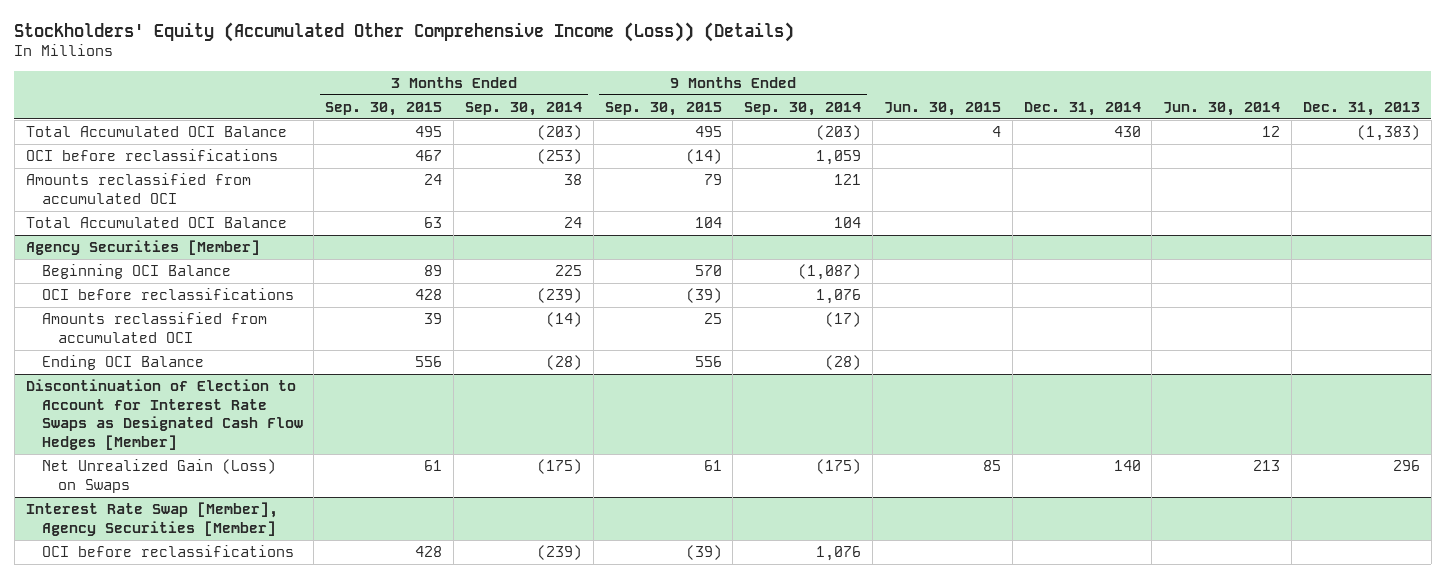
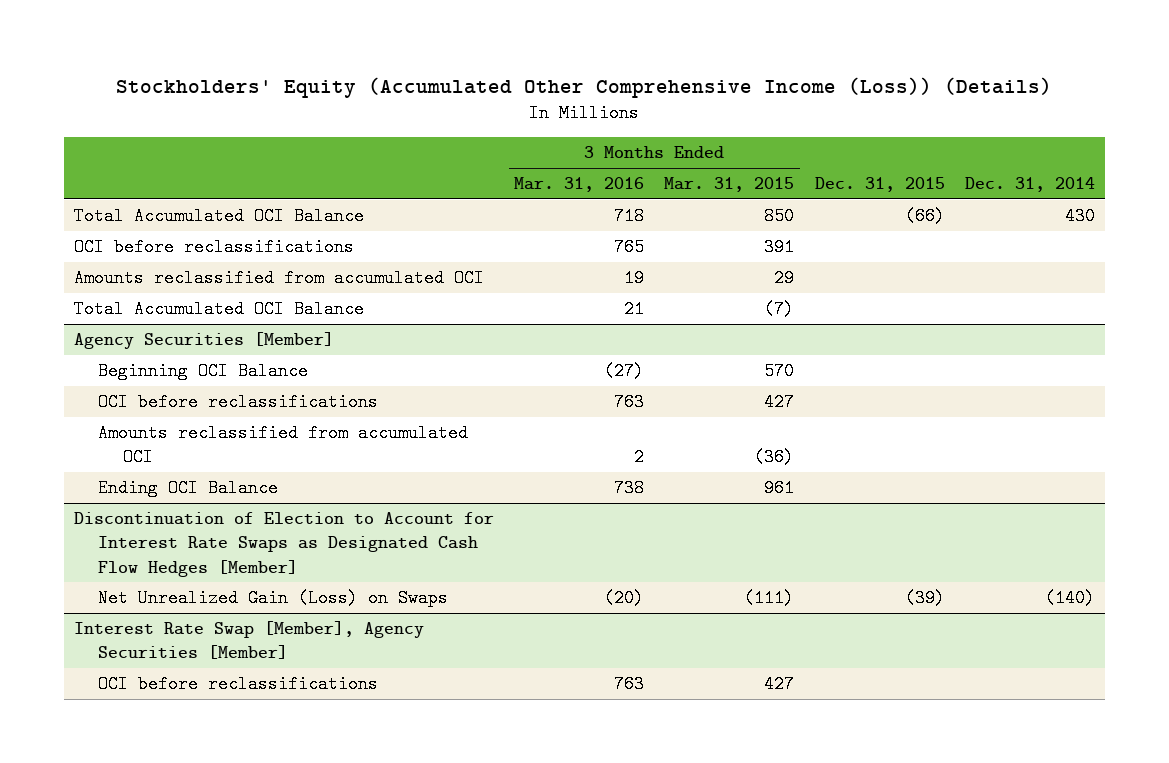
- | 3 Months Ended Sep. 30, 2015 | 3 Months Ended Sep. 30, 2014 | 9 Months Ended Sep. 30, 2015 | 9 Months Ended Sep. 30, 2014 | Jun. 30, 2015 | Dec. 31, 2014 | Jun. 30, 2014 | Dec. 31, 2013
+ | 3 Months Ended Mar. 31, 2016 | 3 Months Ended Mar. 31, 2015 | Dec. 31, 2015 | Dec. 31, 2014
@ Discontinuation of Election to Account for Interest Rate Swaps as Designated Cash Flow Hedges [Member]
- Net Unrealized Gain (Loss) on Swaps | 61 | (175) | 61 | (175) | 85 | 140 | 213 | 296
+ Net Unrealized Gain (Loss) on Swaps | (20) | (111) | (39) | (140)

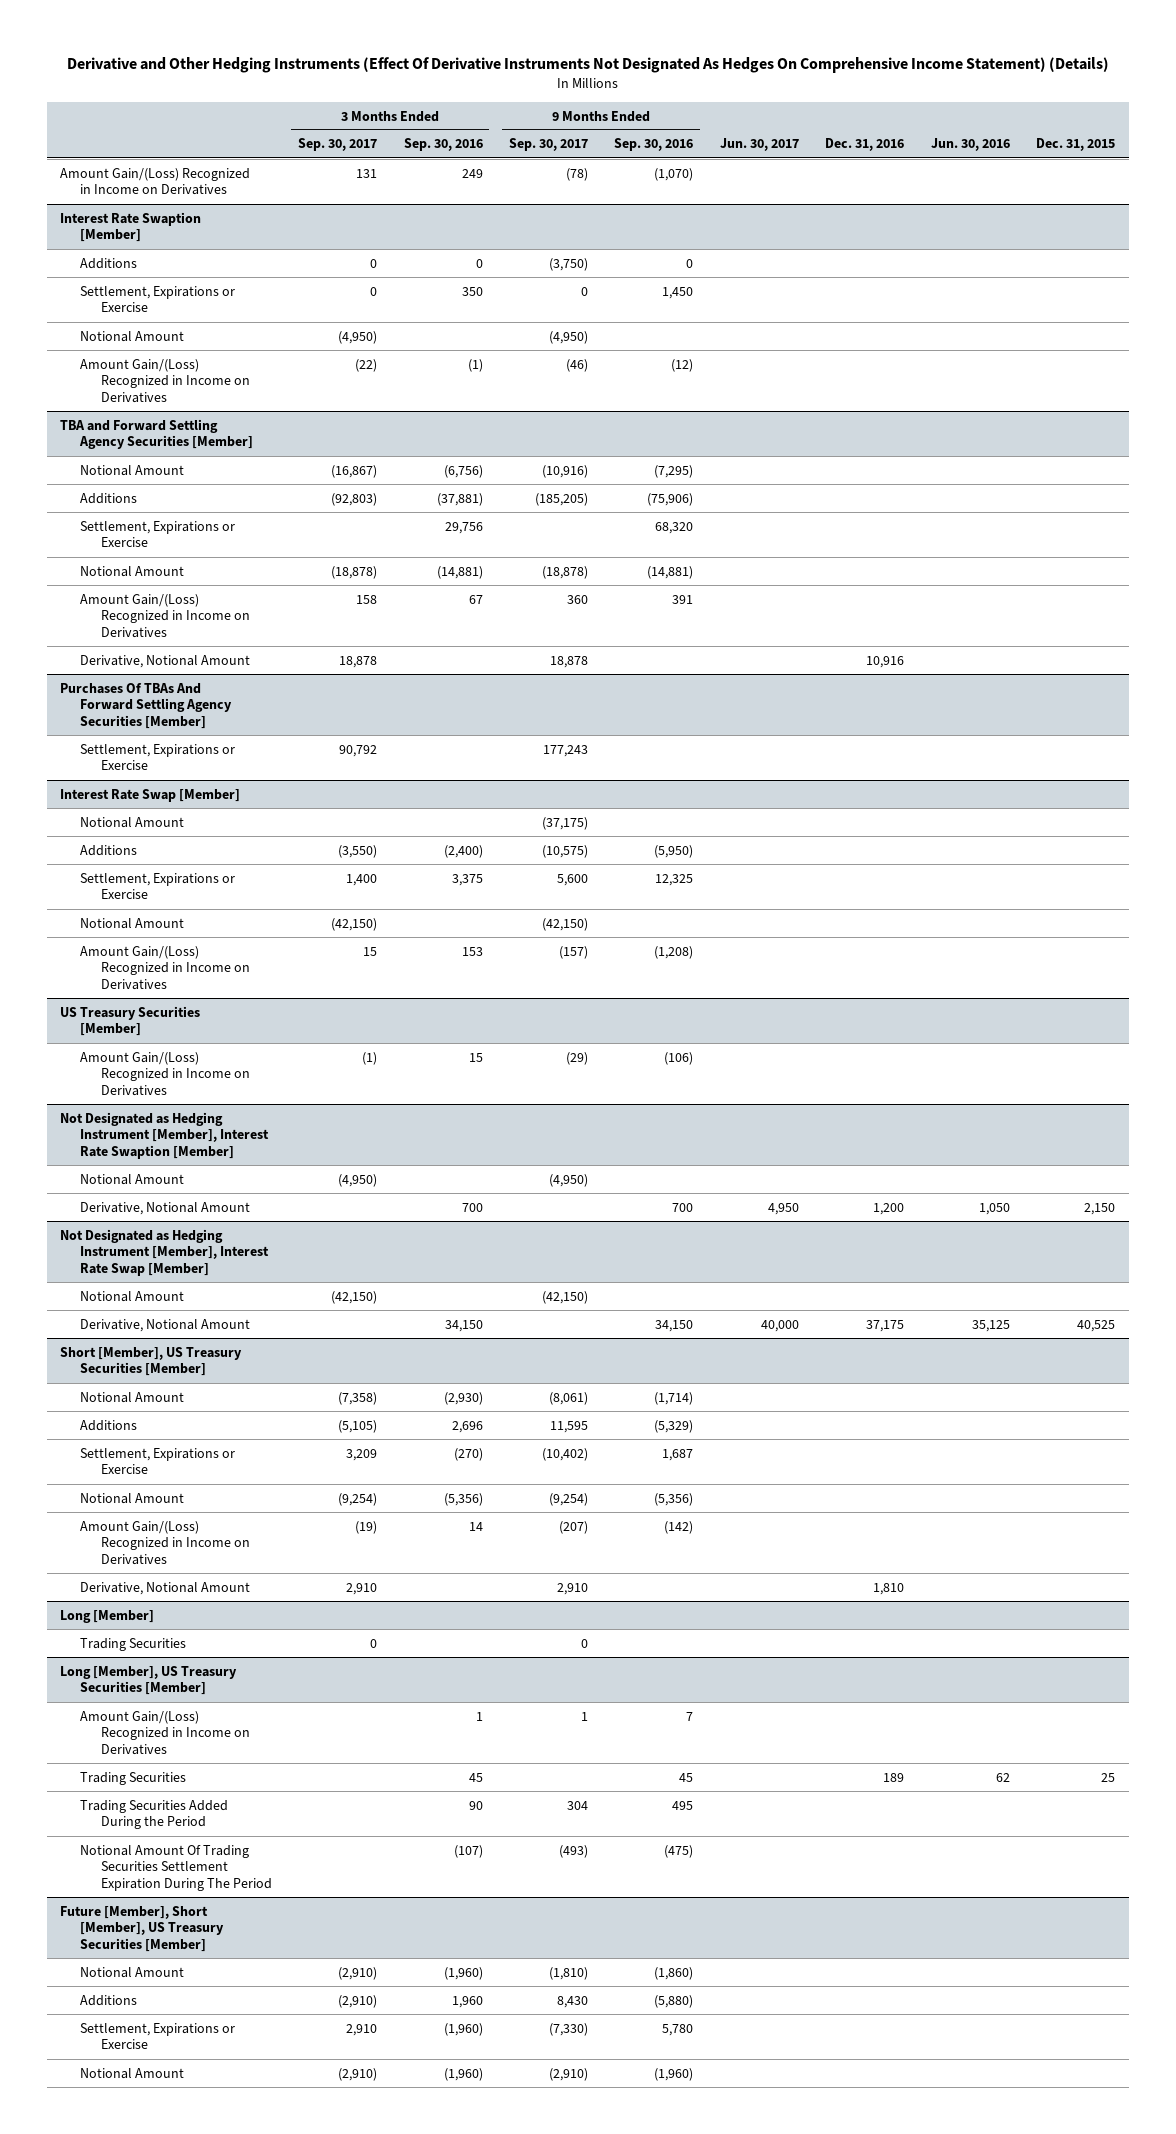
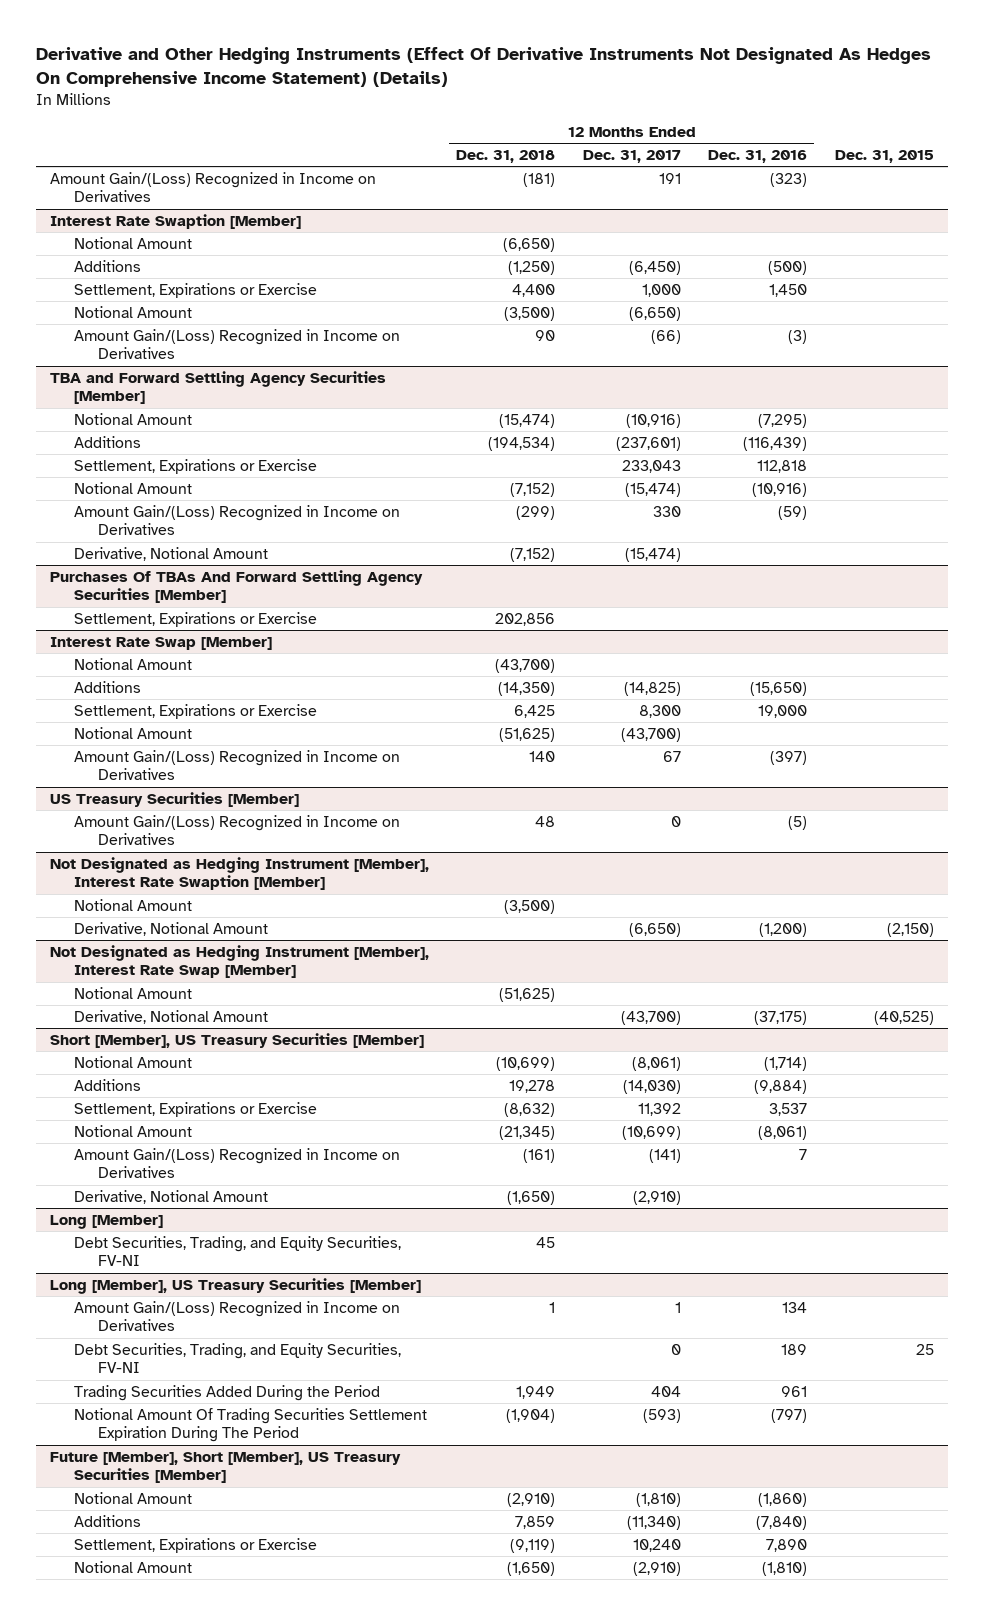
- | 3 Months Ended Sep. 30, 2017 | 3 Months Ended Sep. 30, 2016 | 9 Months Ended Sep. 30, 2017 | 9 Months Ended Sep. 30, 2016 | Jun. 30, 2017 | Dec. 31, 2016 | Jun. 30, 2016 | Dec. 31, 2015
+ | 12 Months Ended Dec. 31, 2018 | 12 Months Ended Dec. 31, 2017 | 12 Months Ended Dec. 31, 2016 | Dec. 31, 2015
@ Interest Rate Swaption [Member]
+ Notional Amount | (6,650) | | |
@ Not Designated as Hedging Instrument [Member], Interest Rate Swaption [Member]
- Derivative, Notional Amount | | 700 | | 700 | 4,950 | 1,200 | 1,050 | 2,150
+ Derivative, Notional Amount | | (6,650) | (1,200) | (2,150)
@ Not Designated as Hedging Instrument [Member], Interest Rate Swap [Member]
- Derivative, Notional Amount | | 34,150 | | 34,150 | 40,000 | 37,175 | 35,125 | 40,525
+ Derivative, Notional Amount | | (43,700) | (37,175) | (40,525)
@ Long [Member]
- Trading Securities | 0 | | 0 | | | | |
+ Debt Securities, Trading, and Equity Securities, FV-NI | 45 | | |
@ Long [Member], US Treasury Securities [Member]
- Trading Securities | | 45 | | 45 | | 189 | 62 | 25
+ Debt Securities, Trading, and Equity Securities, FV-NI | | 0 | 189 | 25

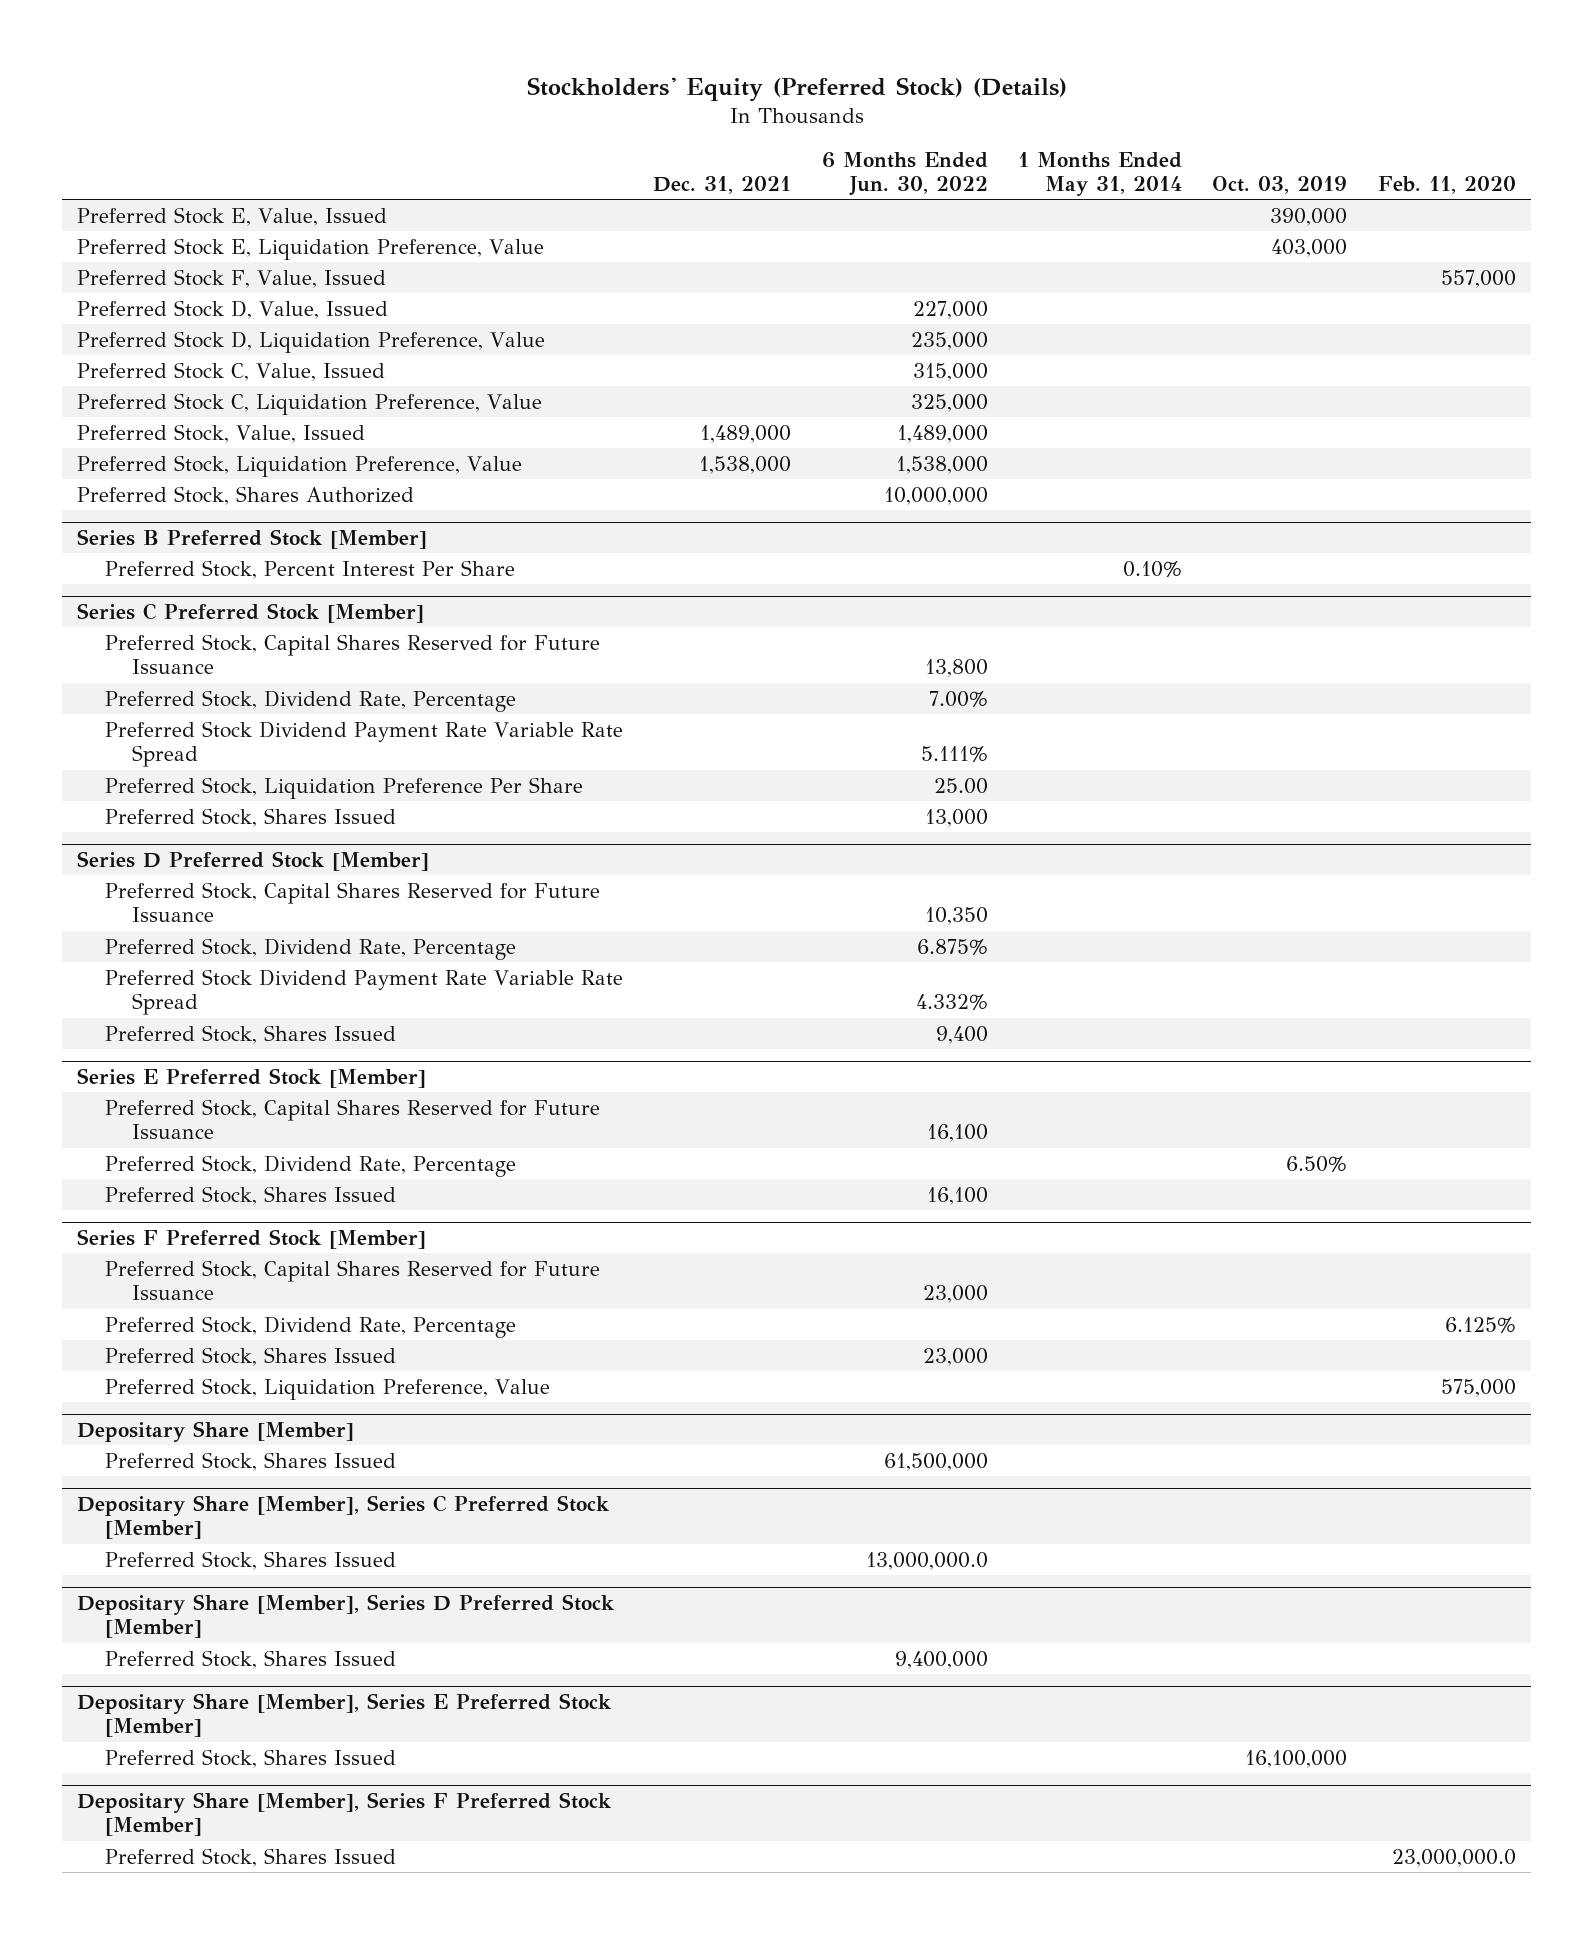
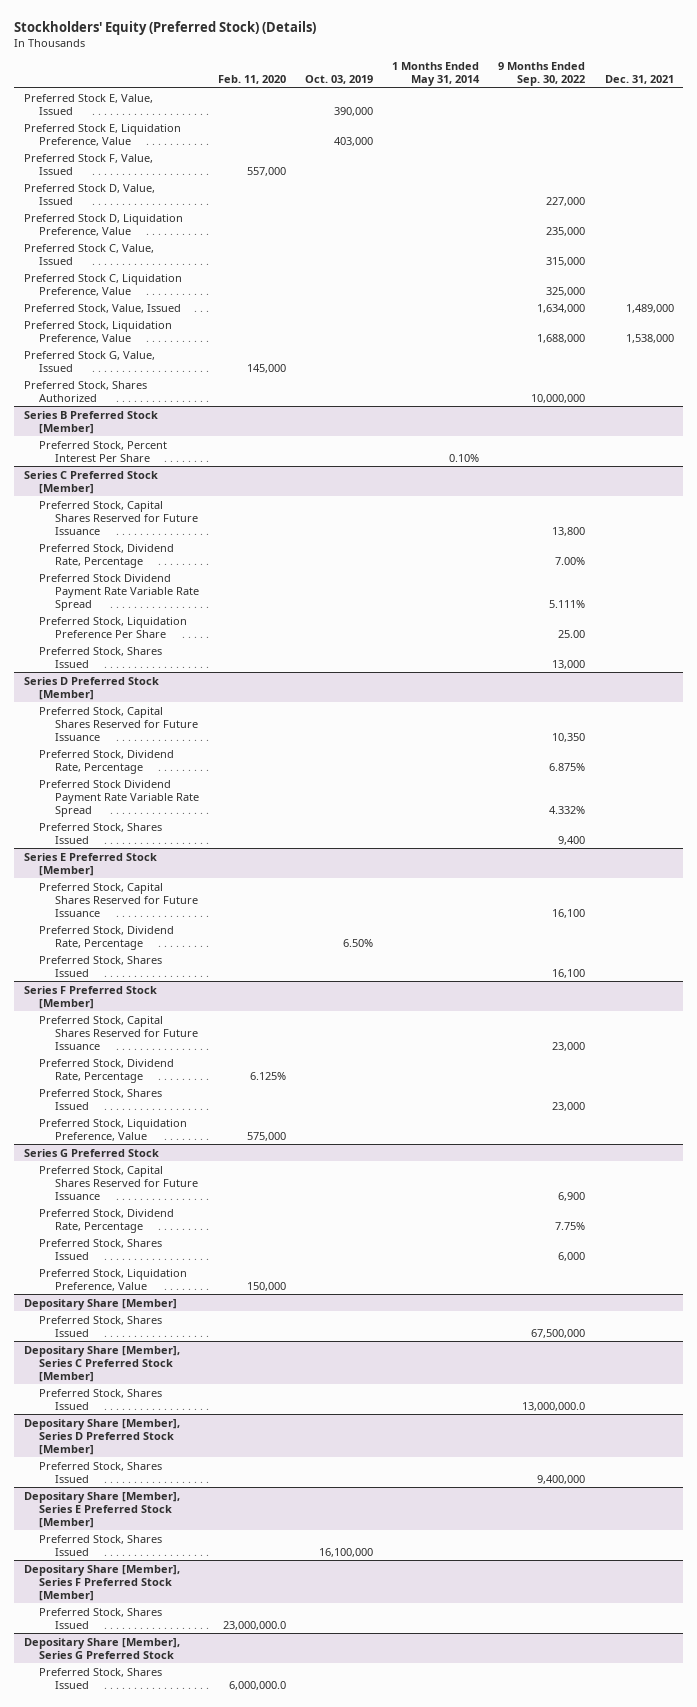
- | Dec. 31, 2021 | 6 Months Ended Jun. 30, 2022 | 1 Months Ended May 31, 2014 | Oct. 03, 2019 | Feb. 11, 2020
+ | Feb. 11, 2020 | Oct. 03, 2019 | 1 Months Ended May 31, 2014 | 9 Months Ended Sep. 30, 2022 | Dec. 31, 2021
+ Preferred Stock G, Value, Issued | 145,000 | | | |
+ Series G Preferred Stock
+ Preferred Stock, Capital Shares Reserved for Future Issuance | | | | 6,900 |
+ Preferred Stock, Dividend Rate, Percentage | | | | 7.75% |
+ Preferred Stock, Shares Issued | | | | 6,000 |
+ Preferred Stock, Liquidation Preference, Value | 150,000 | | | |
+ Depositary Share [Member], Series G Preferred Stock
+ Preferred Stock, Shares Issued | 6,000,000.0 | | | |

